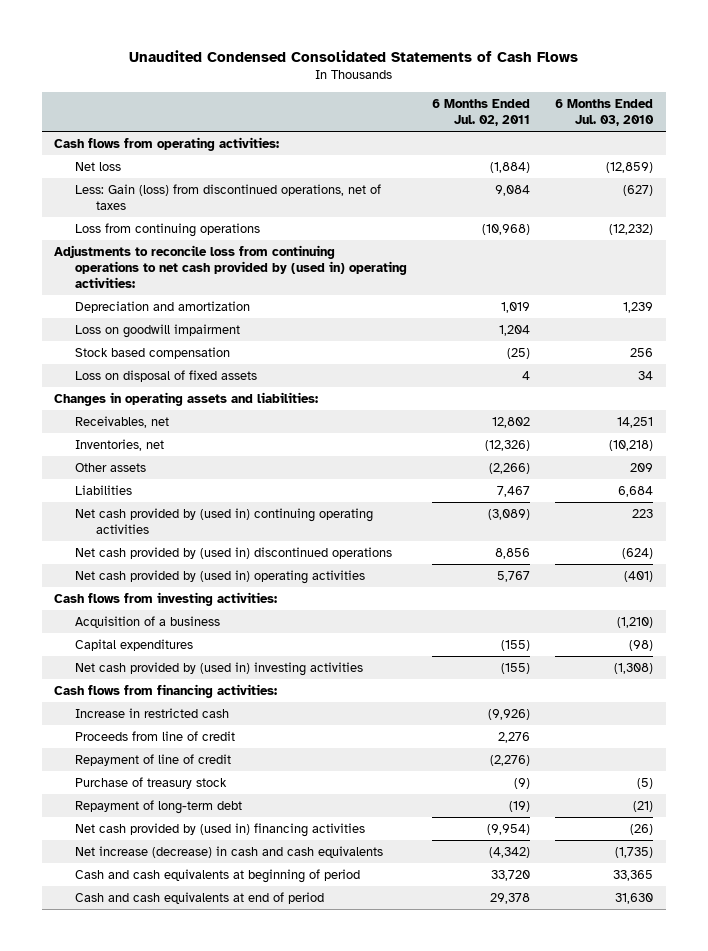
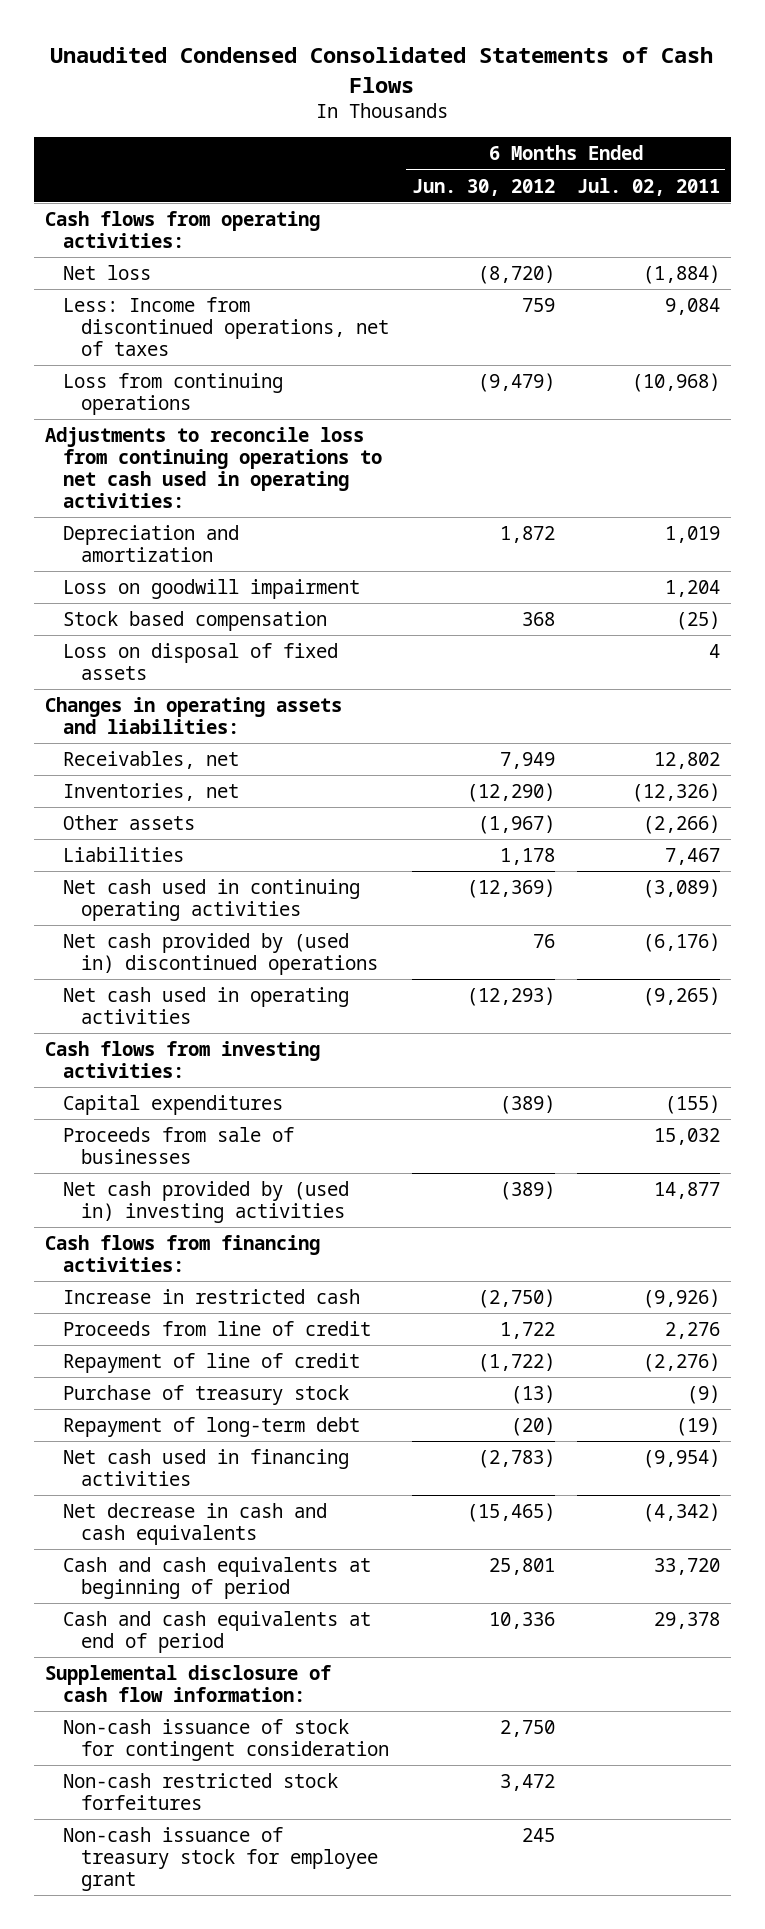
- | 6 Months Ended Jul. 02, 2011 | 6 Months Ended Jul. 03, 2010
+ | 6 Months Ended Jun. 30, 2012 | 6 Months Ended Jul. 02, 2011
- Less: Gain (loss) from discontinued operations, net of taxes | 9,084 | (627)
+ Less: Income from discontinued operations, net of taxes | 759 | 9,084
- Adjustments to reconcile loss from continuing operations to net cash provided by (used in) operating activities:
+ Adjustments to reconcile loss from continuing operations to net cash used in operating activities:
- Net cash provided by (used in) continuing operating activities | (3,089) | 223
- Net cash provided by (used in) discontinued operations | 8,856 | (624)
- Net cash provided by (used in) operating activities | 5,767 | (401)
+ Net cash used in continuing operating activities | (12,369) | (3,089)
+ Net cash provided by (used in) discontinued operations | 76 | (6,176)
+ Net cash used in operating activities | (12,293) | (9,265)
- Acquisition of a business | | (1,210)
- Net cash provided by (used in) investing activities | (155) | (1,308)
+ Proceeds from sale of businesses | | 15,032
+ Net cash provided by (used in) investing activities | (389) | 14,877
- Net cash provided by (used in) financing activities | (9,954) | (26)
- Net increase (decrease) in cash and cash equivalents | (4,342) | (1,735)
+ Net cash used in financing activities | (2,783) | (9,954)
+ Net decrease in cash and cash equivalents | (15,465) | (4,342)
+ Supplemental disclosure of cash flow information:
+ Non-cash issuance of stock for contingent consideration | 2,750 |
+ Non-cash restricted stock forfeitures | 3,472 |
+ Non-cash issuance of treasury stock for employee grant | 245 |

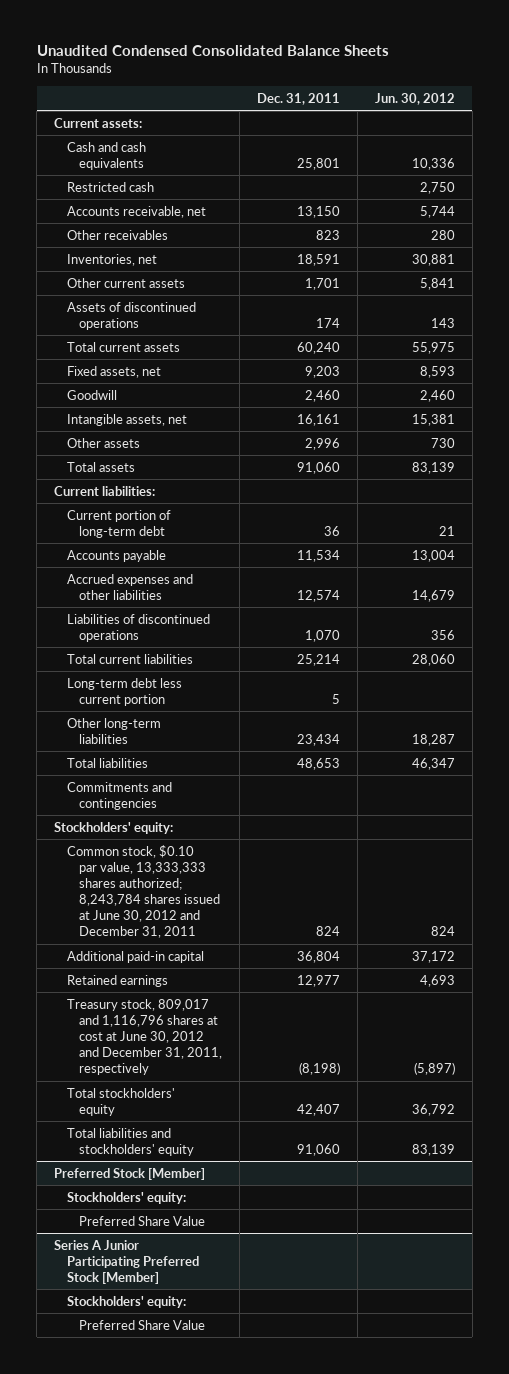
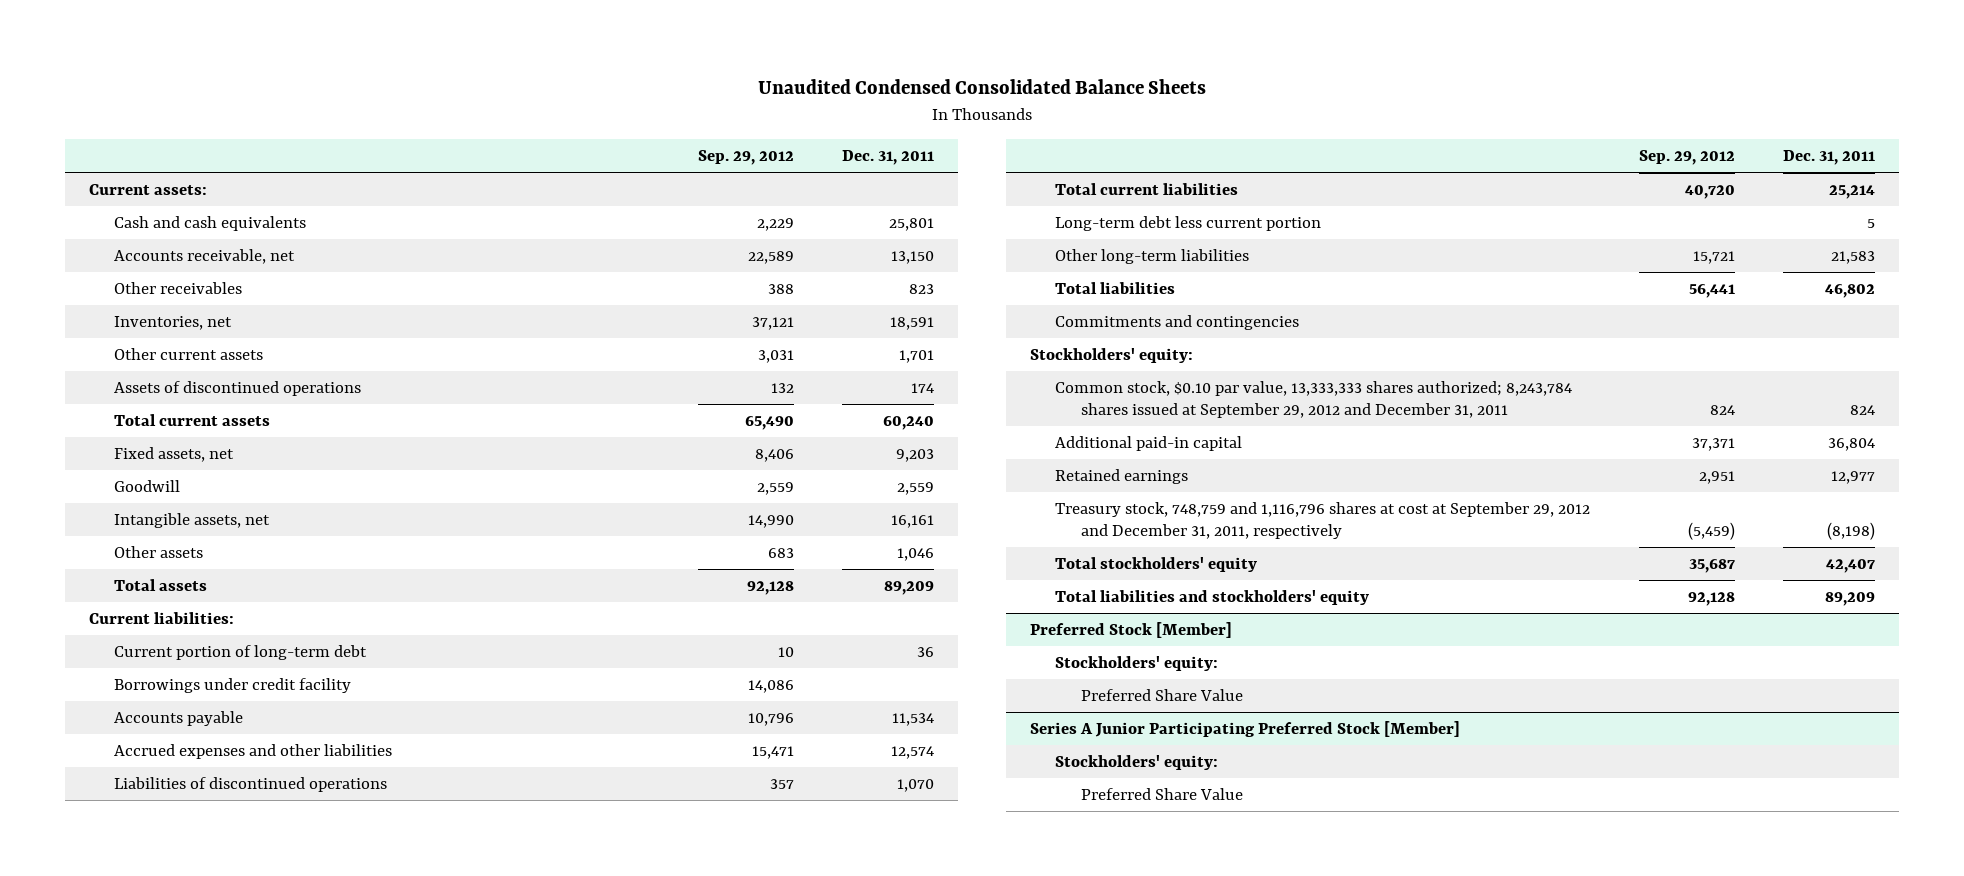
- | Dec. 31, 2011 | Jun. 30, 2012
+ | Sep. 29, 2012 | Dec. 31, 2011
- Restricted cash | | 2,750
- Goodwill | 2,460 | 2,460
+ Goodwill | 2,559 | 2,559
- Other assets | 2,996 | 730
- Total assets | 91,060 | 83,139
+ Other assets | 683 | 1,046
+ Total assets | 92,128 | 89,209
+ Borrowings under credit facility | 14,086 |
- Other long-term liabilities | 23,434 | 18,287
- Total liabilities | 48,653 | 46,347
+ Other long-term liabilities | 15,721 | 21,583
+ Total liabilities | 56,441 | 46,802
- Common stock, $0.10 par value, 13,333,333 shares authorized; 8,243,784 shares issued at June 30, 2012 and December 31, 2011 | 824 | 824
+ Common stock, $0.10 par value, 13,333,333 shares authorized; 8,243,784 shares issued at September 29, 2012 and December 31, 2011 | 824 | 824
- Treasury stock, 809,017 and 1,116,796 shares at cost at June 30, 2012 and December 31, 2011, respectively | (8,198) | (5,897)
+ Treasury stock, 748,759 and 1,116,796 shares at cost at September 29, 2012 and December 31, 2011, respectively | (5,459) | (8,198)
- Total liabilities and stockholders' equity | 91,060 | 83,139
+ Total liabilities and stockholders' equity | 92,128 | 89,209

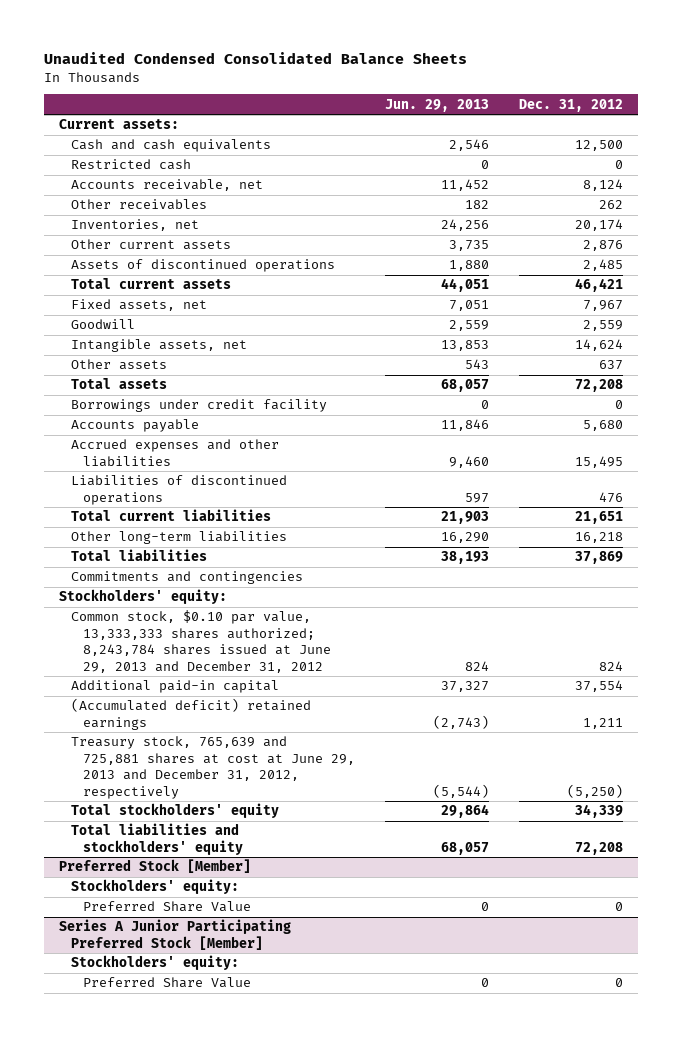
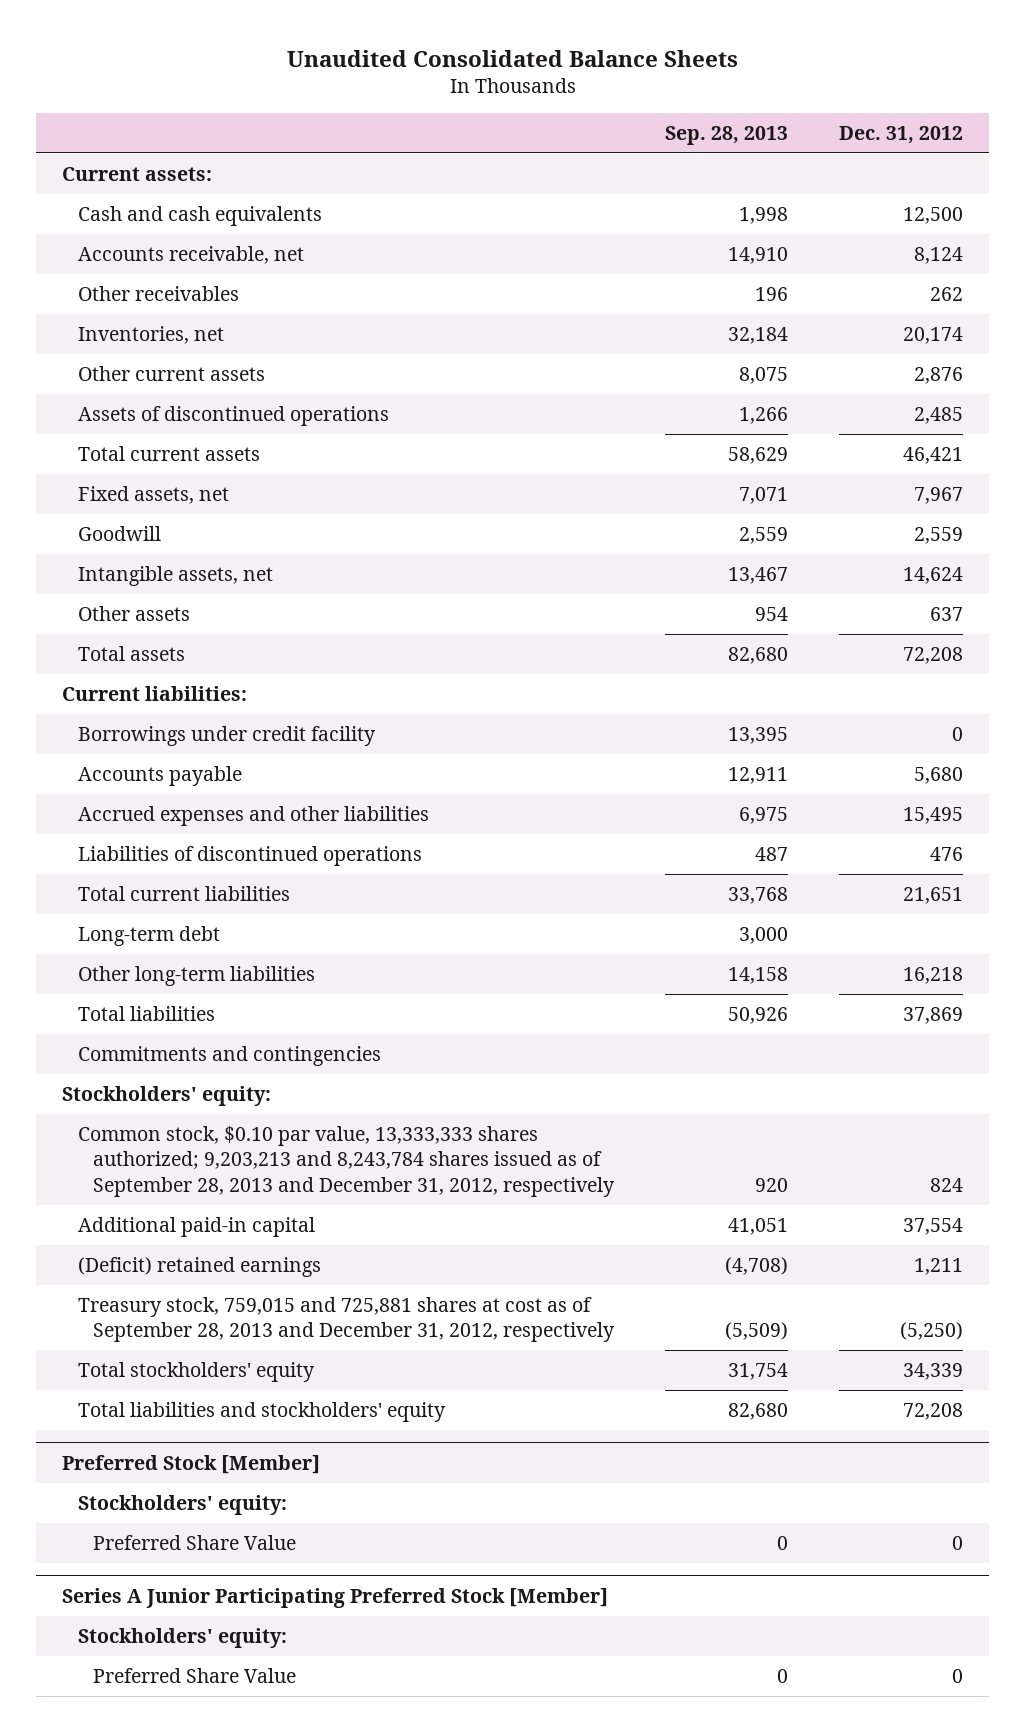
- Unaudited Condensed Consolidated Balance Sheets
+ Unaudited Consolidated Balance Sheets
- | Jun. 29, 2013 | Dec. 31, 2012
+ | Sep. 28, 2013 | Dec. 31, 2012
- Restricted cash | 0 | 0
+ Current liabilities:
+ Long-term debt | 3,000 |
- Common stock, $0.10 par value, 13,333,333 shares authorized; 8,243,784 shares issued at June 29, 2013 and December 31, 2012 | 824 | 824
+ Common stock, $0.10 par value, 13,333,333 shares authorized; 9,203,213 and 8,243,784 shares issued as of September 28, 2013 and December 31, 2012, respectively | 920 | 824
- (Accumulated deficit) retained earnings | (2,743) | 1,211
- Treasury stock, 765,639 and 725,881 shares at cost at June 29, 2013 and December 31, 2012, respectively | (5,544) | (5,250)
+ (Deficit) retained earnings | (4,708) | 1,211
+ Treasury stock, 759,015 and 725,881 shares at cost as of September 28, 2013 and December 31, 2012, respectively | (5,509) | (5,250)

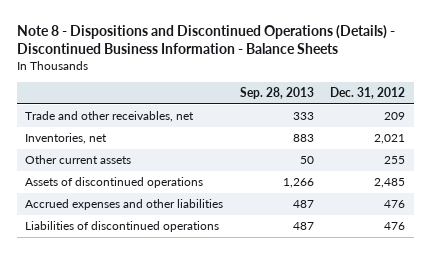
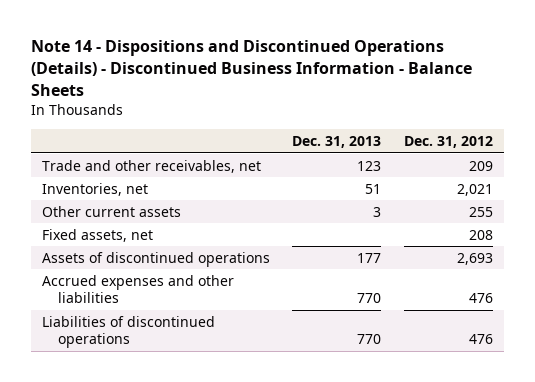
- Note 8 - Dispositions and Discontinued Operations (Details) - Discontinued Business Information - Balance Sheets
+ Note 14 - Dispositions and Discontinued Operations (Details) - Discontinued Business Information - Balance Sheets
- | Sep. 28, 2013 | Dec. 31, 2012
+ | Dec. 31, 2013 | Dec. 31, 2012
- Assets of discontinued operations | 1,266 | 2,485
+ Fixed assets, net | | 208
+ Assets of discontinued operations | 177 | 2,693

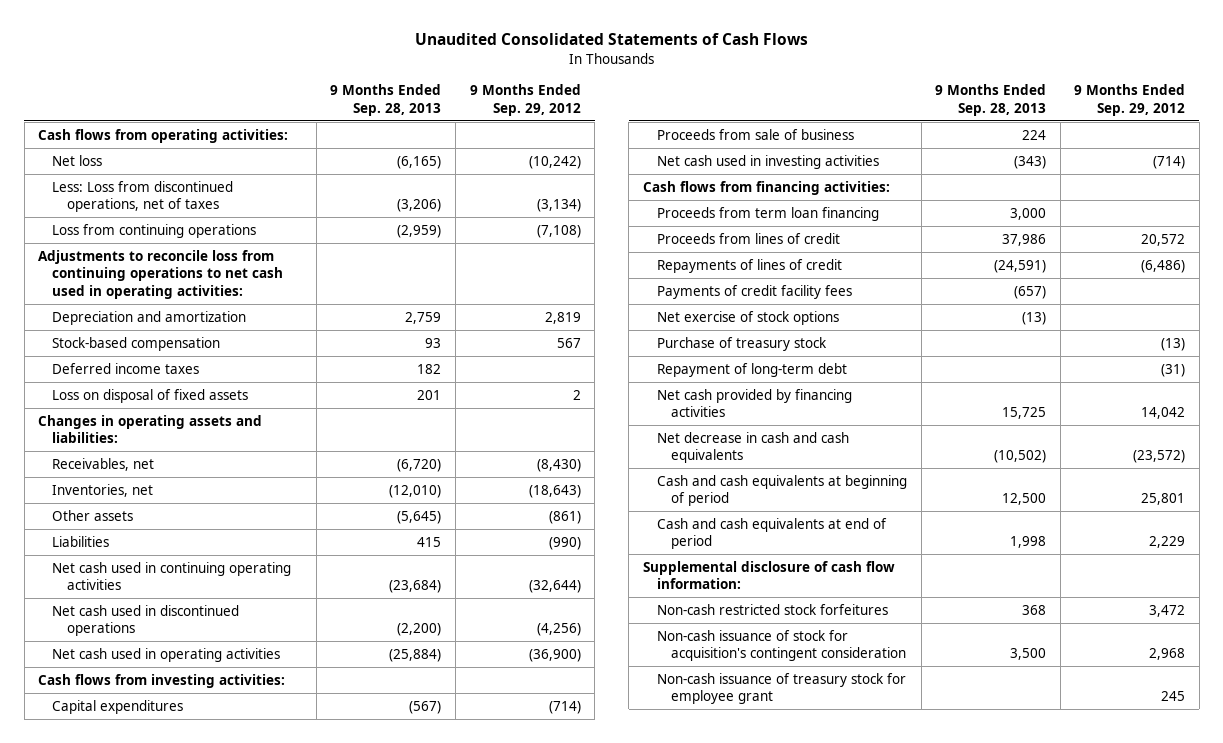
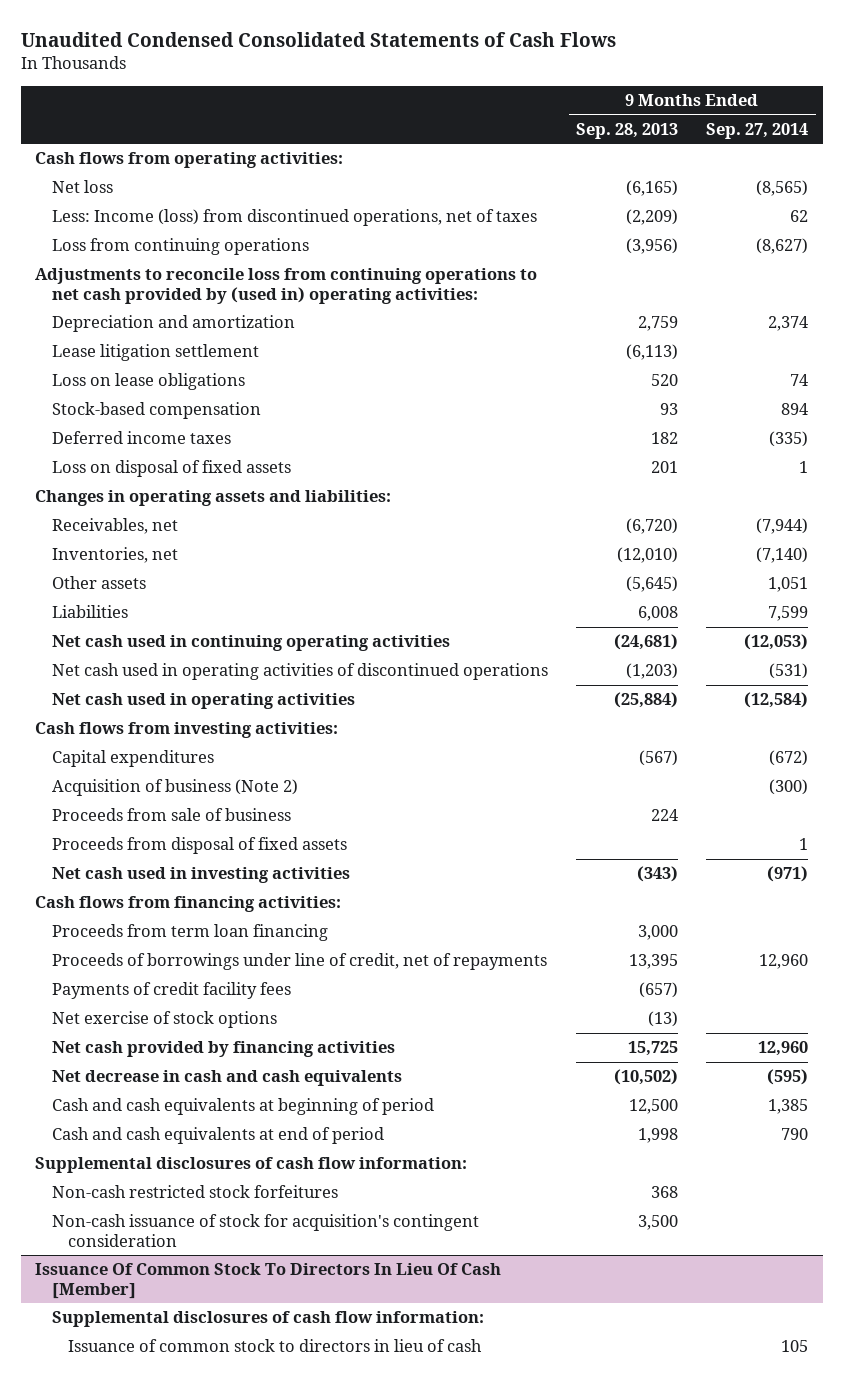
- Unaudited Consolidated Statements of Cash Flows
+ Unaudited Condensed Consolidated Statements of Cash Flows
- | 9 Months Ended Sep. 28, 2013 | 9 Months Ended Sep. 29, 2012
+ | 9 Months Ended Sep. 28, 2013 | 9 Months Ended Sep. 27, 2014
- Less: Loss from discontinued operations, net of taxes | (3,206) | (3,134)
- Loss from continuing operations | (2,959) | (7,108)
- Adjustments to reconcile loss from continuing operations to net cash used in operating activities:
+ Less: Income (loss) from discontinued operations, net of taxes | (2,209) | 62
+ Loss from continuing operations | (3,956) | (8,627)
+ Adjustments to reconcile loss from continuing operations to net cash provided by (used in) operating activities:
+ Lease litigation settlement | (6,113) |
+ Loss on lease obligations | 520 | 74
- Liabilities | 415 | (990)
- Net cash used in continuing operating activities | (23,684) | (32,644)
- Net cash used in discontinued operations | (2,200) | (4,256)
+ Liabilities | 6,008 | 7,599
+ Net cash used in continuing operating activities | (24,681) | (12,053)
+ Net cash used in operating activities of discontinued operations | (1,203) | (531)
+ Acquisition of business (Note 2) | | (300)
+ Proceeds from disposal of fixed assets | | 1
- Proceeds from lines of credit | 37,986 | 20,572
- Repayments of lines of credit | (24,591) | (6,486)
+ Proceeds of borrowings under line of credit, net of repayments | 13,395 | 12,960
- Purchase of treasury stock | | (13)
- Repayment of long-term debt | | (31)
- Supplemental disclosure of cash flow information:
+ Supplemental disclosures of cash flow information:
- Non-cash issuance of treasury stock for employee grant | | 245
+ Issuance Of Common Stock To Directors In Lieu Of Cash [Member]
+ Supplemental disclosures of cash flow information:
+ Issuance of common stock to directors in lieu of cash | | 105

